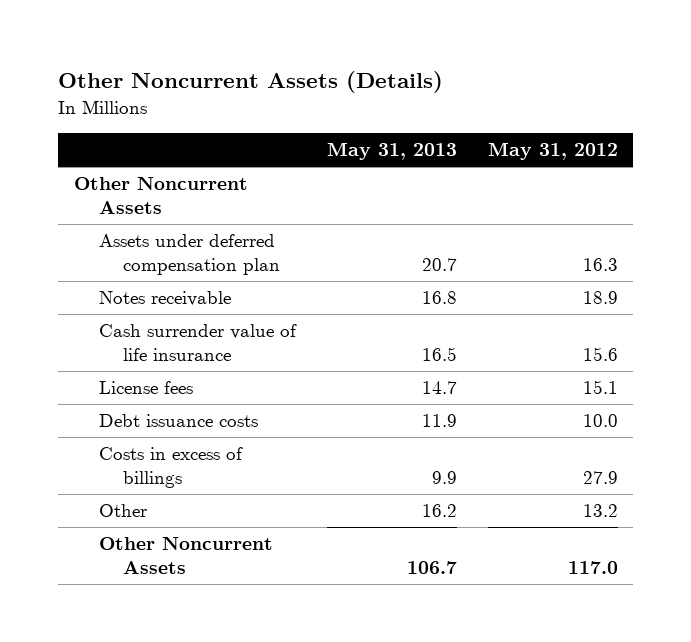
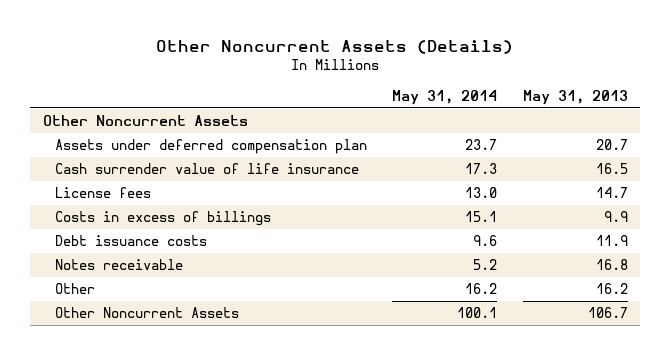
- | May 31, 2013 | May 31, 2012
+ | May 31, 2014 | May 31, 2013
moved down: Debt issuance costs | 9.6 | 11.9
moved down: Notes receivable | 5.2 | 16.8

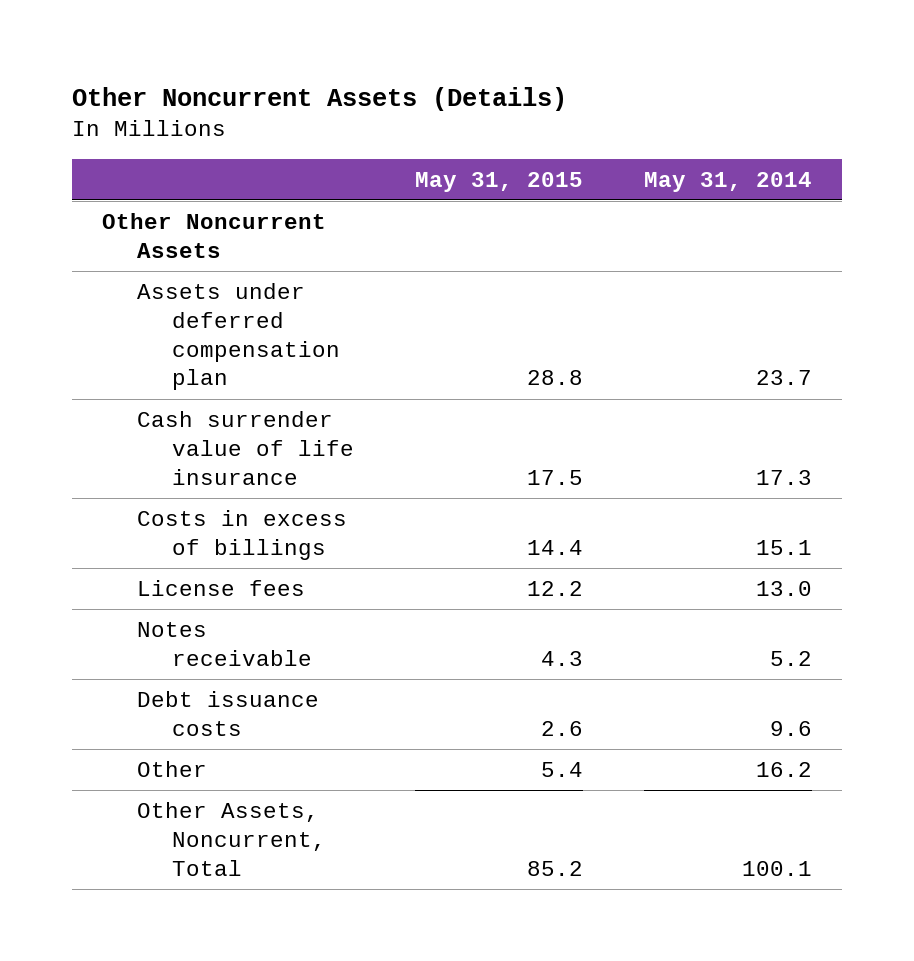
- | May 31, 2014 | May 31, 2013
+ | May 31, 2015 | May 31, 2014
moved down: License fees | 12.2 | 13.0
moved down: Debt issuance costs | 2.6 | 9.6
- Other Noncurrent Assets | 100.1 | 106.7
+ Other Assets, Noncurrent, Total | 85.2 | 100.1

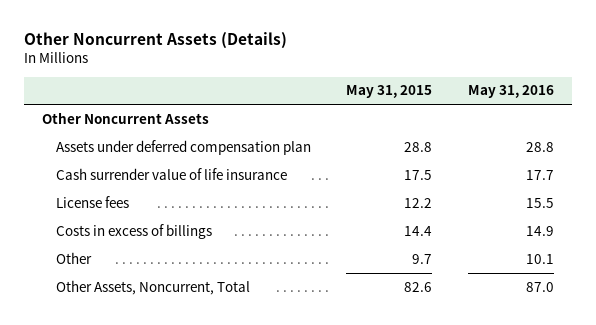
- | May 31, 2015 | May 31, 2014
+ | May 31, 2015 | May 31, 2016
- Notes receivable | 4.3 | 5.2
- Debt issuance costs | 2.6 | 9.6
- Other | 5.4 | 16.2
- Other Assets, Noncurrent, Total | 85.2 | 100.1
moved down: Costs in excess of billings | 14.4 | 14.9
+ Other | 9.7 | 10.1
+ Other Assets, Noncurrent, Total | 82.6 | 87.0

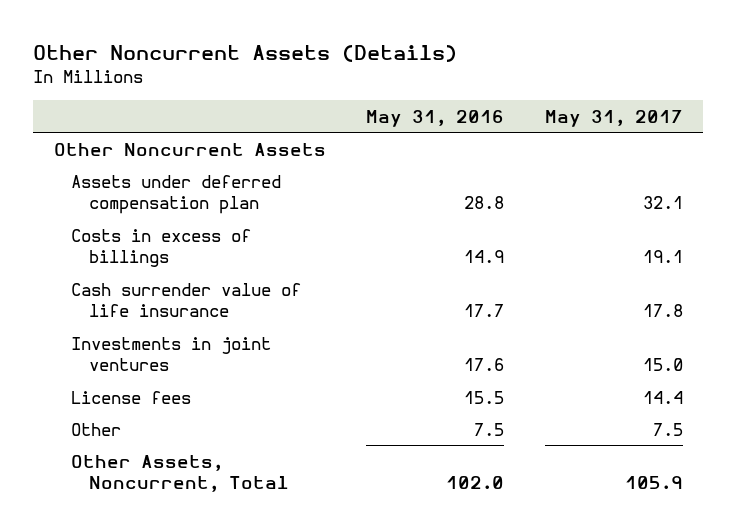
- | May 31, 2015 | May 31, 2016
+ | May 31, 2016 | May 31, 2017
moved up: Costs in excess of billings | 14.9 | 19.1
+ Investments in joint ventures | 17.6 | 15.0
- Other | 9.7 | 10.1
- Other Assets, Noncurrent, Total | 82.6 | 87.0
+ Other | 7.5 | 7.5
+ Other Assets, Noncurrent, Total | 102.0 | 105.9

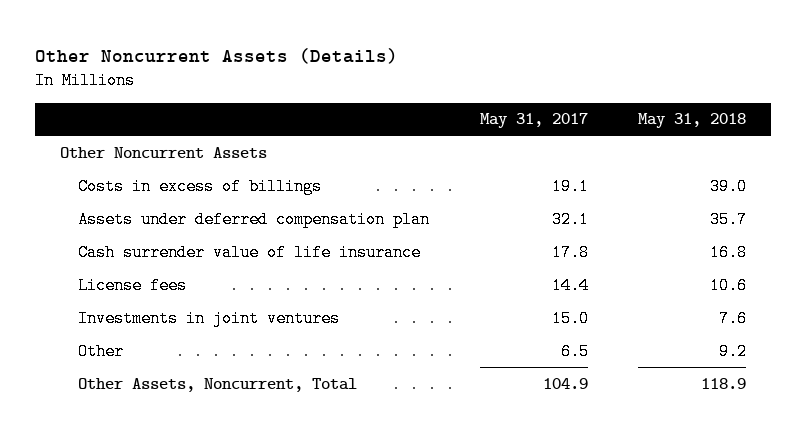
- | May 31, 2016 | May 31, 2017
+ | May 31, 2017 | May 31, 2018
moved down: Assets under deferred compensation plan | 32.1 | 35.7
- Other | 7.5 | 7.5
- Other Assets, Noncurrent, Total | 102.0 | 105.9
moved down: Investments in joint ventures | 15.0 | 7.6
+ Other | 6.5 | 9.2
+ Other Assets, Noncurrent, Total | 104.9 | 118.9

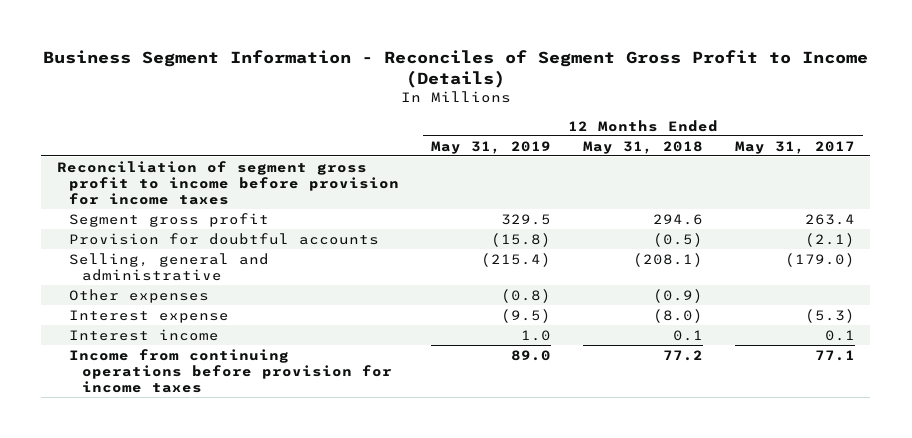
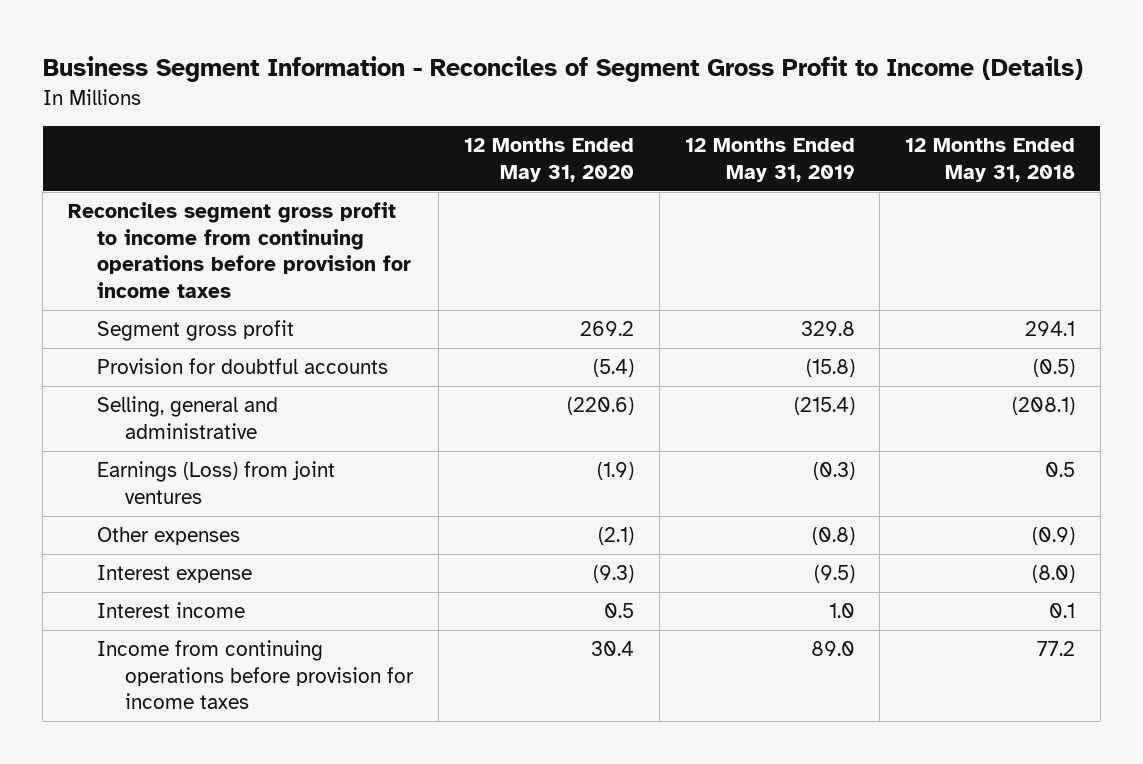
- | 12 Months Ended May 31, 2019 | 12 Months Ended May 31, 2018 | 12 Months Ended May 31, 2017
+ | 12 Months Ended May 31, 2020 | 12 Months Ended May 31, 2019 | 12 Months Ended May 31, 2018
- Reconciliation of segment gross profit to income before provision for income taxes
- Segment gross profit | 329.5 | 294.6 | 263.4
+ Reconciles segment gross profit to income from continuing operations before provision for income taxes
+ Segment gross profit | 269.2 | 329.8 | 294.1
+ Earnings (Loss) from joint ventures | (1.9) | (0.3) | 0.5

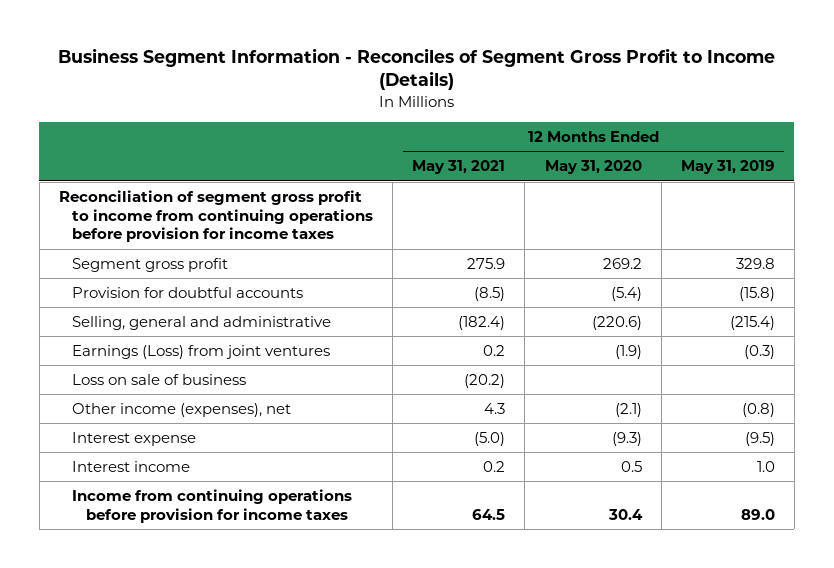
- | 12 Months Ended May 31, 2020 | 12 Months Ended May 31, 2019 | 12 Months Ended May 31, 2018
+ | 12 Months Ended May 31, 2021 | 12 Months Ended May 31, 2020 | 12 Months Ended May 31, 2019
- Reconciles segment gross profit to income from continuing operations before provision for income taxes
+ Reconciliation of segment gross profit to income from continuing operations before provision for income taxes
- Other expenses | (2.1) | (0.8) | (0.9)
+ Loss on sale of business | (20.2) | |
+ Other income (expenses), net | 4.3 | (2.1) | (0.8)

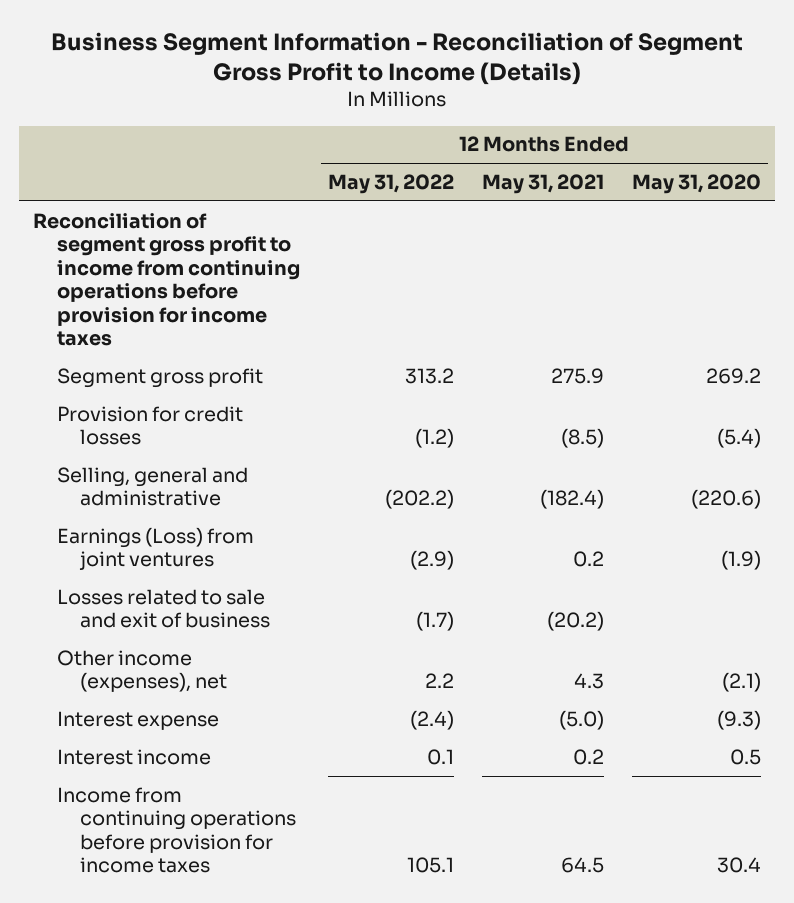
- Business Segment Information - Reconciles of Segment Gross Profit to Income (Details)
+ Business Segment Information - Reconciliation of Segment Gross Profit to Income (Details)
- | 12 Months Ended May 31, 2021 | 12 Months Ended May 31, 2020 | 12 Months Ended May 31, 2019
+ | 12 Months Ended May 31, 2022 | 12 Months Ended May 31, 2021 | 12 Months Ended May 31, 2020
- Provision for doubtful accounts | (8.5) | (5.4) | (15.8)
+ Provision for credit losses | (1.2) | (8.5) | (5.4)
- Loss on sale of business | (20.2) | |
+ Losses related to sale and exit of business | (1.7) | (20.2) |

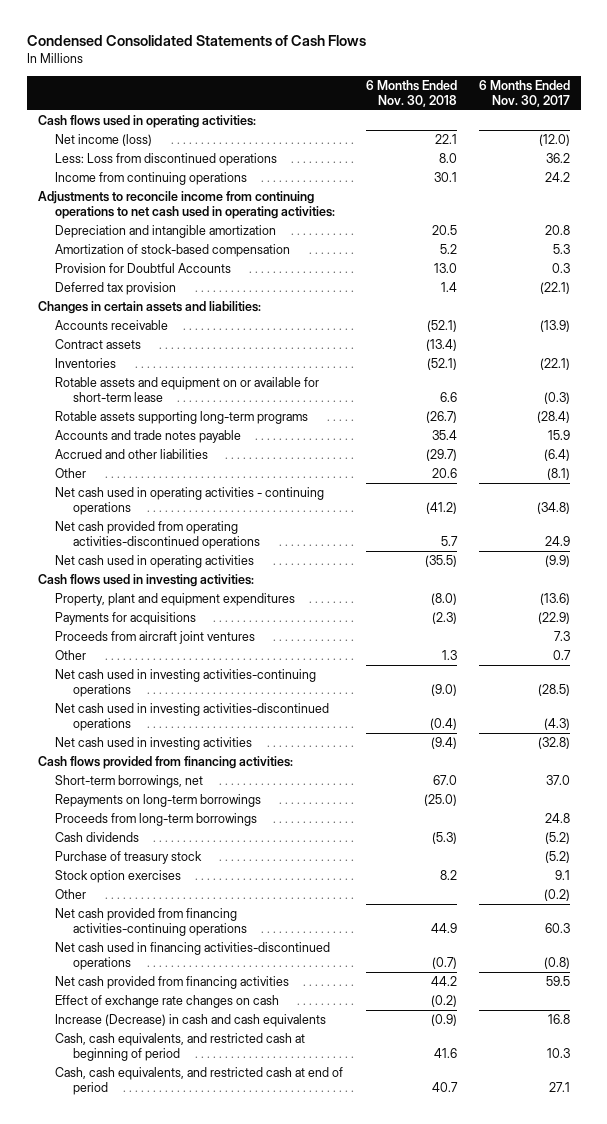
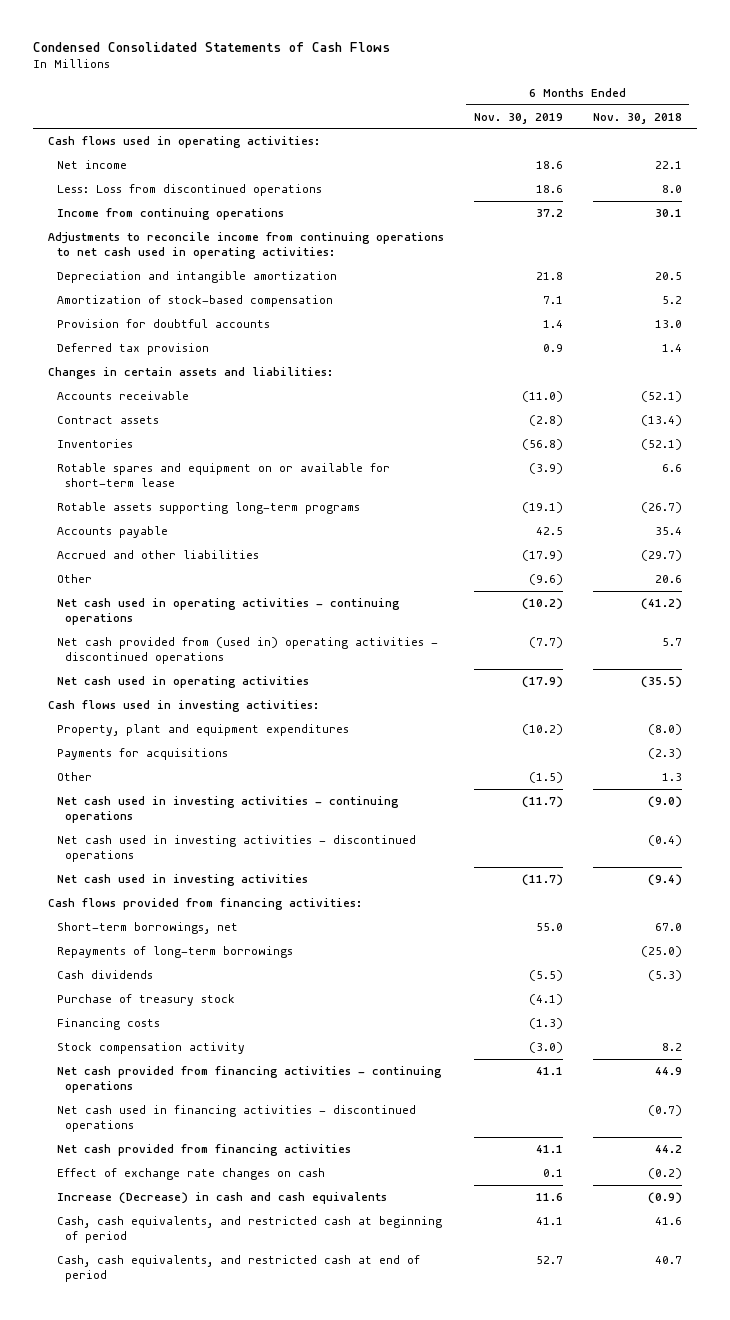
- | 6 Months Ended Nov. 30, 2018 | 6 Months Ended Nov. 30, 2017
+ | 6 Months Ended Nov. 30, 2019 | 6 Months Ended Nov. 30, 2018
- Net income (loss) | 22.1 | (12.0)
+ Net income | 18.6 | 22.1
- Provision for Doubtful Accounts | 13.0 | 0.3
+ Provision for doubtful accounts | 1.4 | 13.0
- Rotable assets and equipment on or available for short-term lease | 6.6 | (0.3)
+ Rotable spares and equipment on or available for short-term lease | (3.9) | 6.6
- Accounts and trade notes payable | 35.4 | 15.9
+ Accounts payable | 42.5 | 35.4
- Net cash provided from operating activities-discontinued operations | 5.7 | 24.9
+ Net cash provided from (used in) operating activities - discontinued operations | (7.7) | 5.7
- Proceeds from aircraft joint ventures | | 7.3
- Net cash used in investing activities-continuing operations | (9.0) | (28.5)
- Net cash used in investing activities-discontinued operations | (0.4) | (4.3)
+ Net cash used in investing activities - continuing operations | (11.7) | (9.0)
+ Net cash used in investing activities - discontinued operations | | (0.4)
- Repayments on long-term borrowings | (25.0) |
- Proceeds from long-term borrowings | | 24.8
+ Repayments of long-term borrowings | | (25.0)
- Stock option exercises | 8.2 | 9.1
- Other | | (0.2)
- Net cash provided from financing activities-continuing operations | 44.9 | 60.3
- Net cash used in financing activities-discontinued operations | (0.7) | (0.8)
+ Financing costs | (1.3) |
+ Stock compensation activity | (3.0) | 8.2
+ Net cash provided from financing activities - continuing operations | 41.1 | 44.9
+ Net cash used in financing activities - discontinued operations | | (0.7)

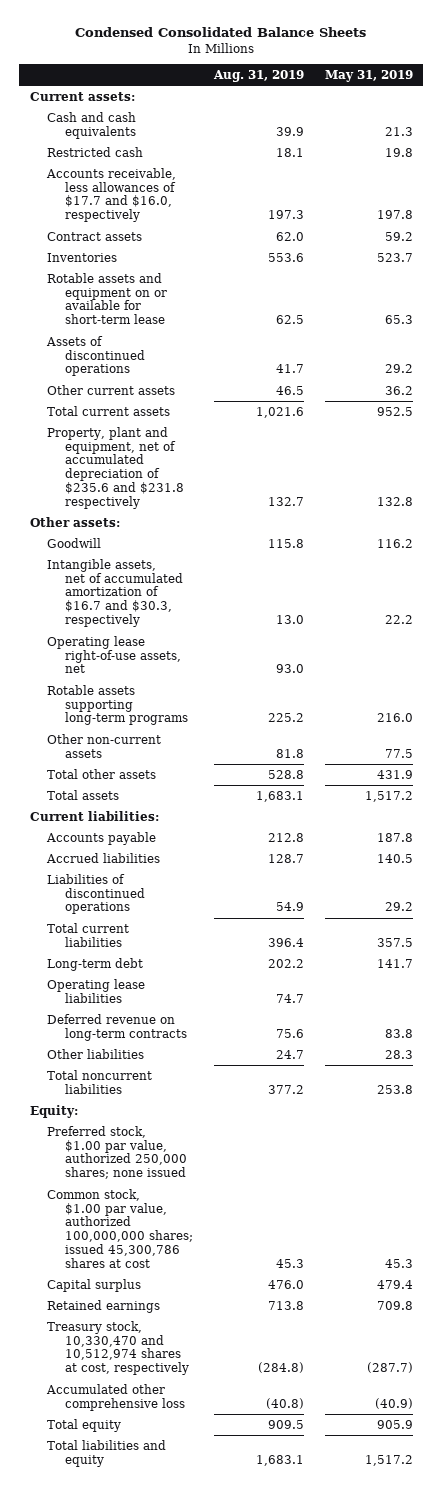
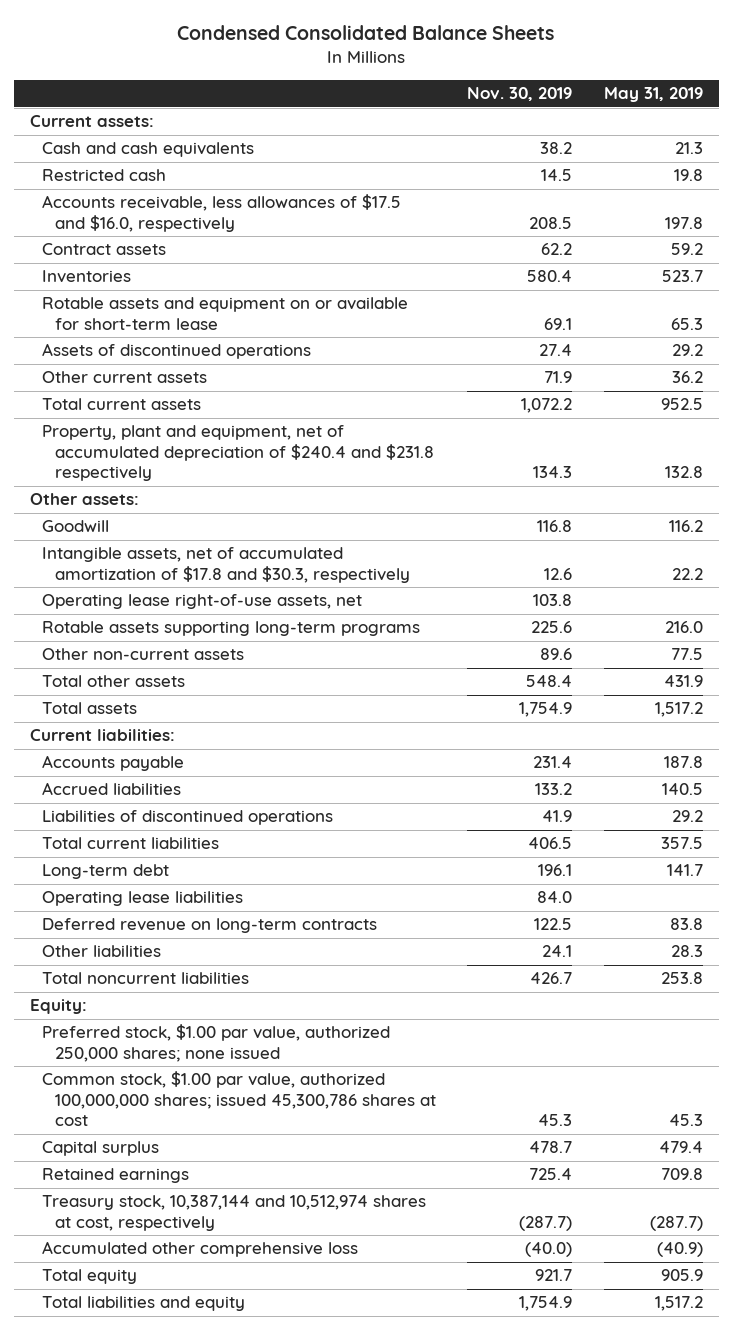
- | Aug. 31, 2019 | May 31, 2019
+ | Nov. 30, 2019 | May 31, 2019
- Accounts receivable, less allowances of $17.7 and $16.0, respectively | 197.3 | 197.8
+ Accounts receivable, less allowances of $17.5 and $16.0, respectively | 208.5 | 197.8
- Property, plant and equipment, net of accumulated depreciation of $235.6 and $231.8 respectively | 132.7 | 132.8
+ Property, plant and equipment, net of accumulated depreciation of $240.4 and $231.8 respectively | 134.3 | 132.8
- Intangible assets, net of accumulated amortization of $16.7 and $30.3, respectively | 13.0 | 22.2
+ Intangible assets, net of accumulated amortization of $17.8 and $30.3, respectively | 12.6 | 22.2
- Treasury stock, 10,330,470 and 10,512,974 shares at cost, respectively | (284.8) | (287.7)
+ Treasury stock, 10,387,144 and 10,512,974 shares at cost, respectively | (287.7) | (287.7)

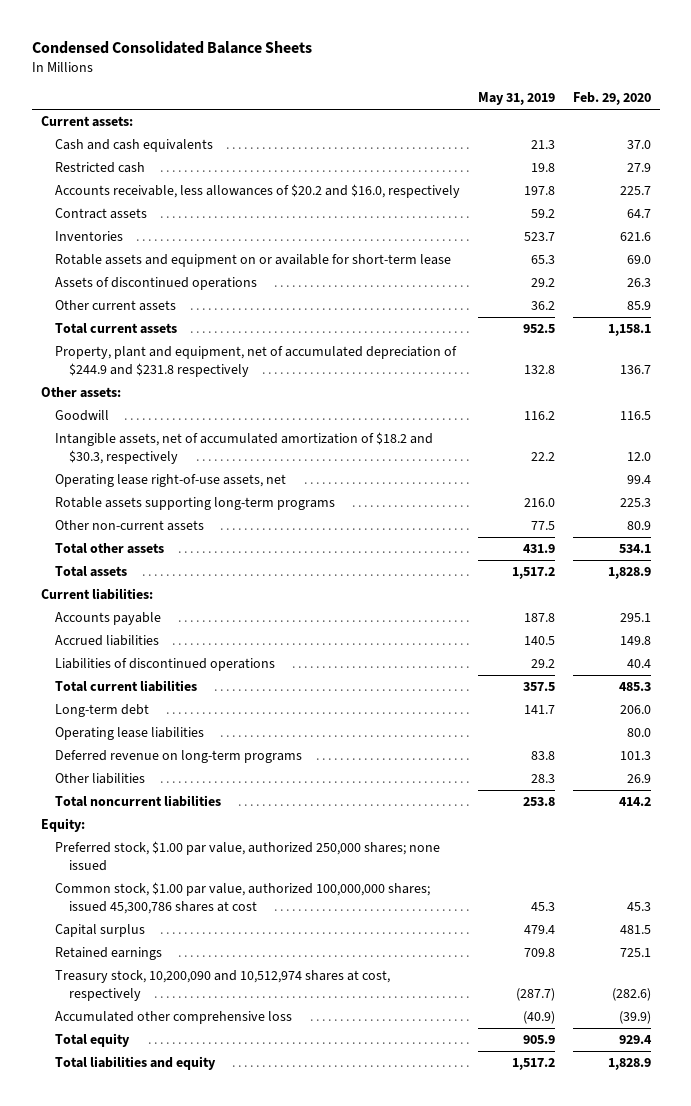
- | Nov. 30, 2019 | May 31, 2019
+ | May 31, 2019 | Feb. 29, 2020
- Accounts receivable, less allowances of $17.5 and $16.0, respectively | 208.5 | 197.8
+ Accounts receivable, less allowances of $20.2 and $16.0, respectively | 197.8 | 225.7
- Property, plant and equipment, net of accumulated depreciation of $240.4 and $231.8 respectively | 134.3 | 132.8
+ Property, plant and equipment, net of accumulated depreciation of $244.9 and $231.8 respectively | 132.8 | 136.7
- Intangible assets, net of accumulated amortization of $17.8 and $30.3, respectively | 12.6 | 22.2
+ Intangible assets, net of accumulated amortization of $18.2 and $30.3, respectively | 22.2 | 12.0
- Deferred revenue on long-term contracts | 122.5 | 83.8
+ Deferred revenue on long-term programs | 83.8 | 101.3
- Treasury stock, 10,387,144 and 10,512,974 shares at cost, respectively | (287.7) | (287.7)
+ Treasury stock, 10,200,090 and 10,512,974 shares at cost, respectively | (287.7) | (282.6)

